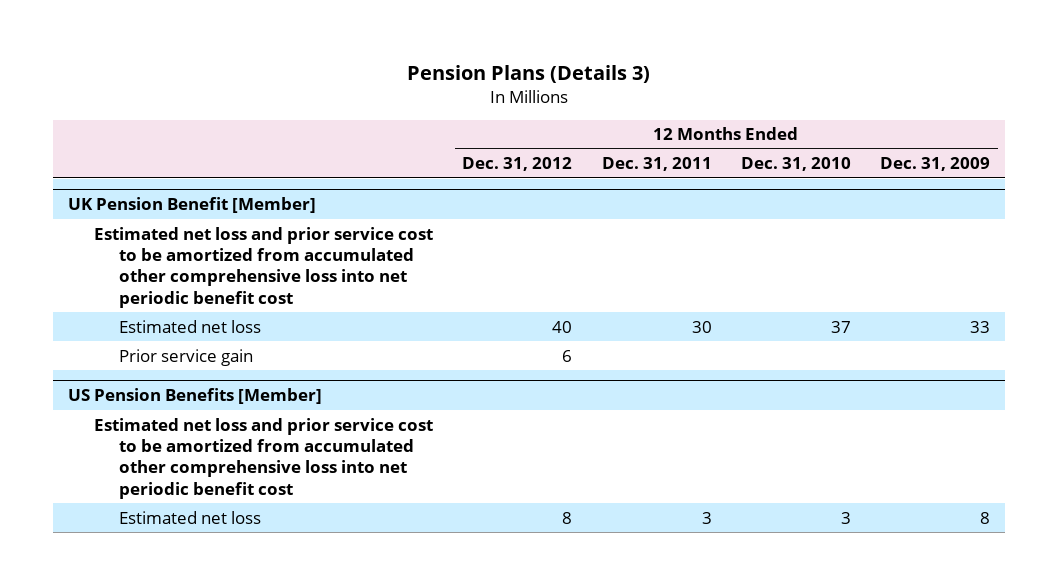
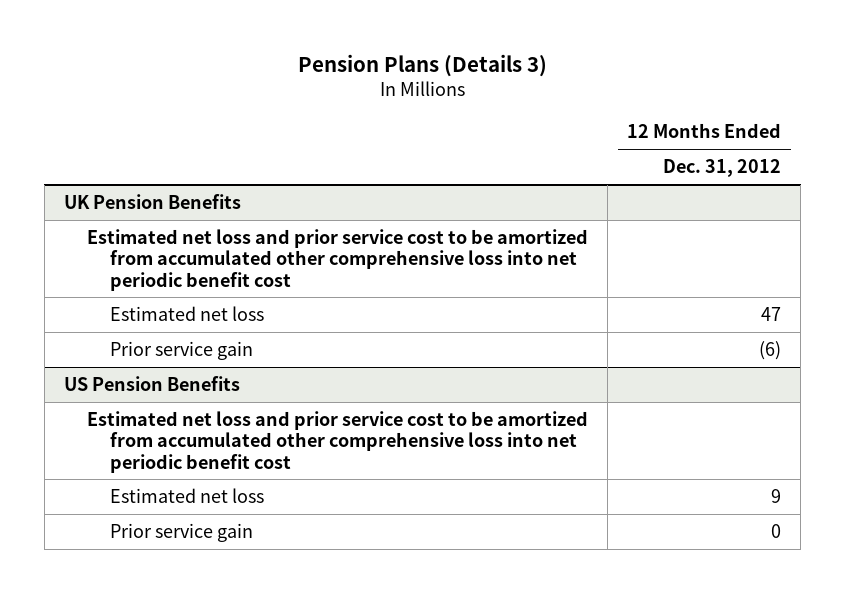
- | 12 Months Ended Dec. 31, 2012 | 12 Months Ended Dec. 31, 2011 | 12 Months Ended Dec. 31, 2010 | 12 Months Ended Dec. 31, 2009
+ | 12 Months Ended Dec. 31, 2012
- UK Pension Benefit [Member]
+ UK Pension Benefits
- Estimated net loss | 40 | 30 | 37 | 33
- Prior service gain | 6 | | |
- US Pension Benefits [Member]
+ Estimated net loss | 47
+ Prior service gain | (6)
+ US Pension Benefits
- Estimated net loss | 8 | 3 | 3 | 8
+ Estimated net loss | 9
+ Prior service gain | 0

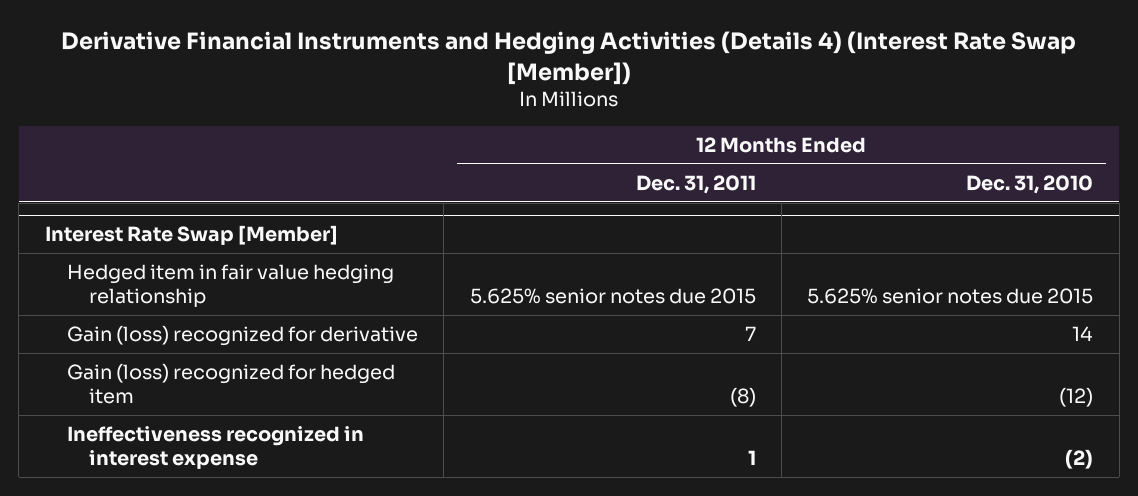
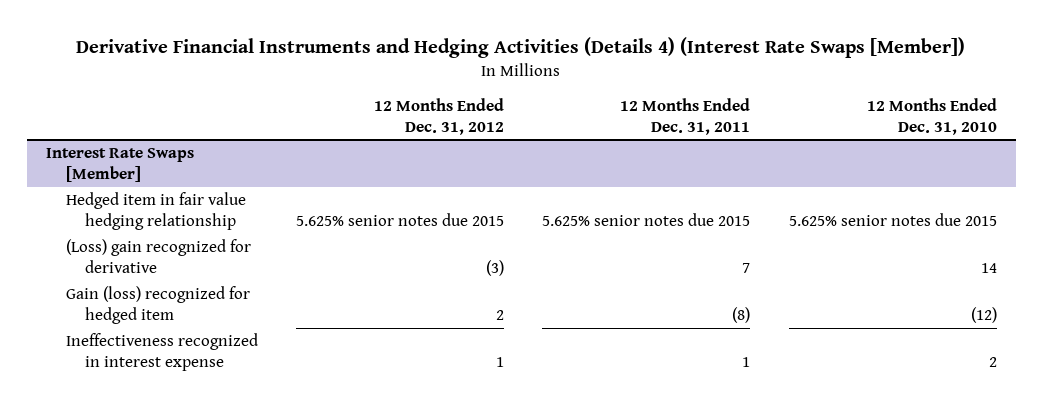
- Derivative Financial Instruments and Hedging Activities (Details 4) (Interest Rate Swap [Member])
+ Derivative Financial Instruments and Hedging Activities (Details 4) (Interest Rate Swaps [Member])
- | 12 Months Ended Dec. 31, 2011 | 12 Months Ended Dec. 31, 2010
+ | 12 Months Ended Dec. 31, 2012 | 12 Months Ended Dec. 31, 2011 | 12 Months Ended Dec. 31, 2010
- Interest Rate Swap [Member]
+ Interest Rate Swaps [Member]
- Gain (loss) recognized for derivative | 7 | 14
+ (Loss) gain recognized for derivative | (3) | 7 | 14
- Ineffectiveness recognized in interest expense | 1 | (2)
+ Ineffectiveness recognized in interest expense | 1 | 1 | 2

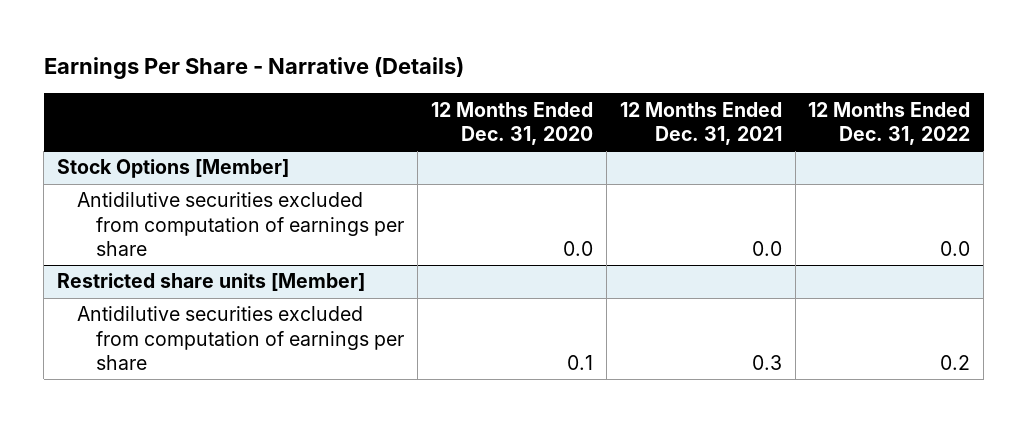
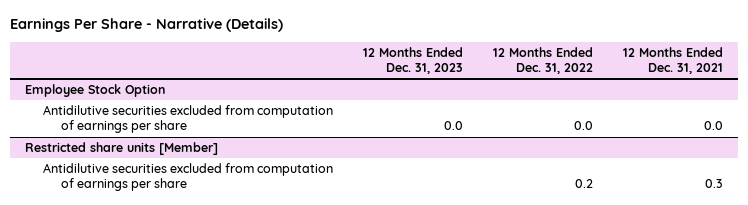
- | 12 Months Ended Dec. 31, 2020 | 12 Months Ended Dec. 31, 2021 | 12 Months Ended Dec. 31, 2022
+ | 12 Months Ended Dec. 31, 2023 | 12 Months Ended Dec. 31, 2022 | 12 Months Ended Dec. 31, 2021
- Stock Options [Member]
+ Employee Stock Option

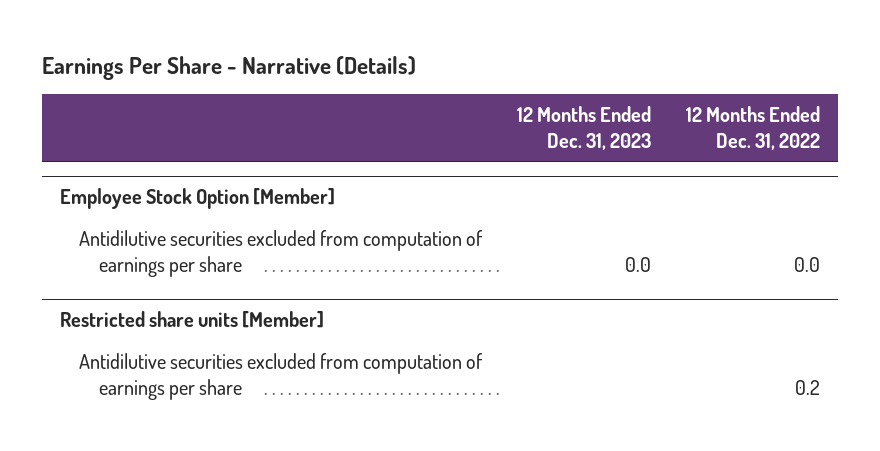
- | 12 Months Ended Dec. 31, 2023 | 12 Months Ended Dec. 31, 2022 | 12 Months Ended Dec. 31, 2021
+ | 12 Months Ended Dec. 31, 2023 | 12 Months Ended Dec. 31, 2022
- Employee Stock Option
+ Employee Stock Option [Member]

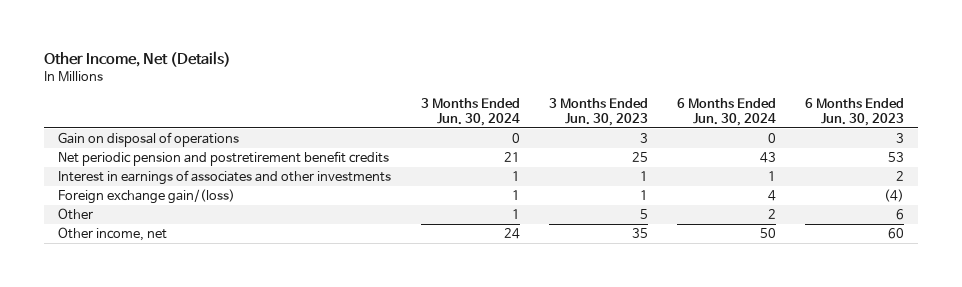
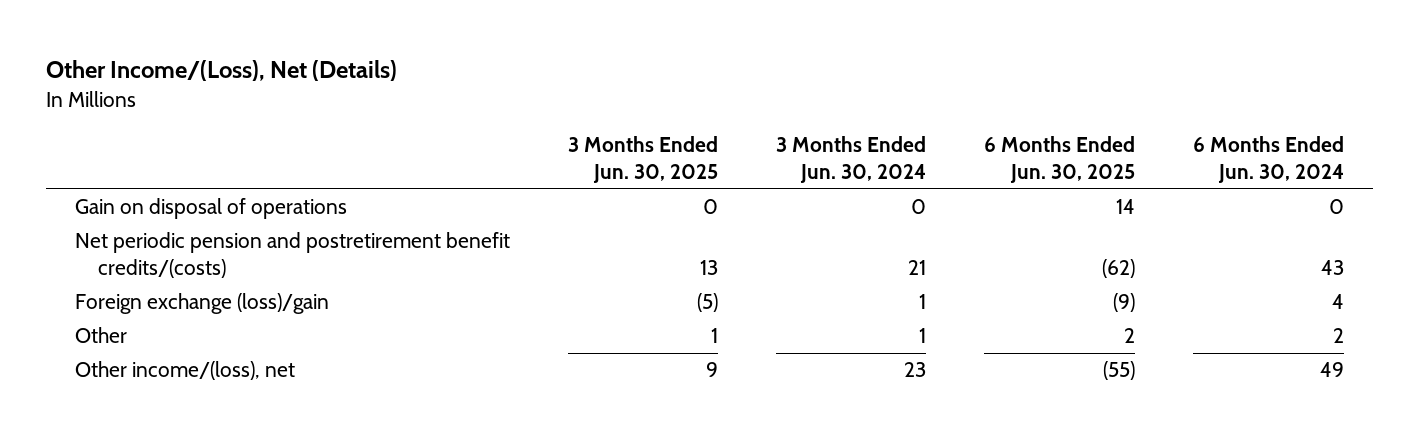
- Other Income, Net (Details)
+ Other Income/(Loss), Net (Details)
- | 3 Months Ended Jun. 30, 2024 | 3 Months Ended Jun. 30, 2023 | 6 Months Ended Jun. 30, 2024 | 6 Months Ended Jun. 30, 2023
+ | 3 Months Ended Jun. 30, 2025 | 3 Months Ended Jun. 30, 2024 | 6 Months Ended Jun. 30, 2025 | 6 Months Ended Jun. 30, 2024
- Net periodic pension and postretirement benefit credits | 21 | 25 | 43 | 53
- Interest in earnings of associates and other investments | 1 | 1 | 1 | 2
- Foreign exchange gain/(loss) | 1 | 1 | 4 | (4)
+ Net periodic pension and postretirement benefit credits/(costs) | 13 | 21 | (62) | 43
+ Foreign exchange (loss)/gain | (5) | 1 | (9) | 4
- Other income, net | 24 | 35 | 50 | 60
+ Other income/(loss), net | 9 | 23 | (55) | 49

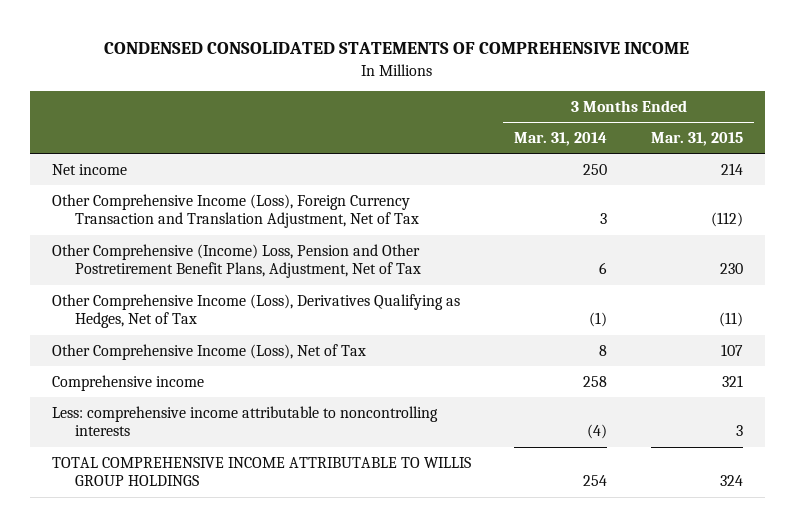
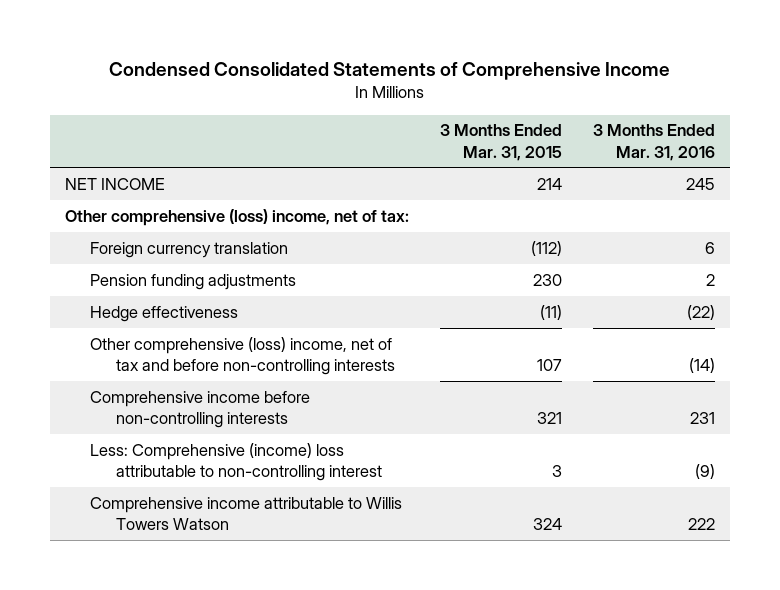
- CONDENSED CONSOLIDATED STATEMENTS OF COMPREHENSIVE INCOME
+ Condensed Consolidated Statements of Comprehensive Income
- | 3 Months Ended Mar. 31, 2014 | 3 Months Ended Mar. 31, 2015
+ | 3 Months Ended Mar. 31, 2015 | 3 Months Ended Mar. 31, 2016
- Net income | 250 | 214
- Other Comprehensive Income (Loss), Foreign Currency Transaction and Translation Adjustment, Net of Tax | 3 | (112)
- Other Comprehensive (Income) Loss, Pension and Other Postretirement Benefit Plans, Adjustment, Net of Tax | 6 | 230
- Other Comprehensive Income (Loss), Derivatives Qualifying as Hedges, Net of Tax | (1) | (11)
- Other Comprehensive Income (Loss), Net of Tax | 8 | 107
- Comprehensive income | 258 | 321
- Less: comprehensive income attributable to noncontrolling interests | (4) | 3
- TOTAL COMPREHENSIVE INCOME ATTRIBUTABLE TO WILLIS GROUP HOLDINGS | 254 | 324
+ NET INCOME | 214 | 245
+ Other comprehensive (loss) income, net of tax:
+ Foreign currency translation | (112) | 6
+ Pension funding adjustments | 230 | 2
+ Hedge effectiveness | (11) | (22)
+ Other comprehensive (loss) income, net of tax and before non-controlling interests | 107 | (14)
+ Comprehensive income before non-controlling interests | 321 | 231
+ Less: Comprehensive (income) loss attributable to non-controlling interest | 3 | (9)
+ Comprehensive income attributable to Willis Towers Watson | 324 | 222

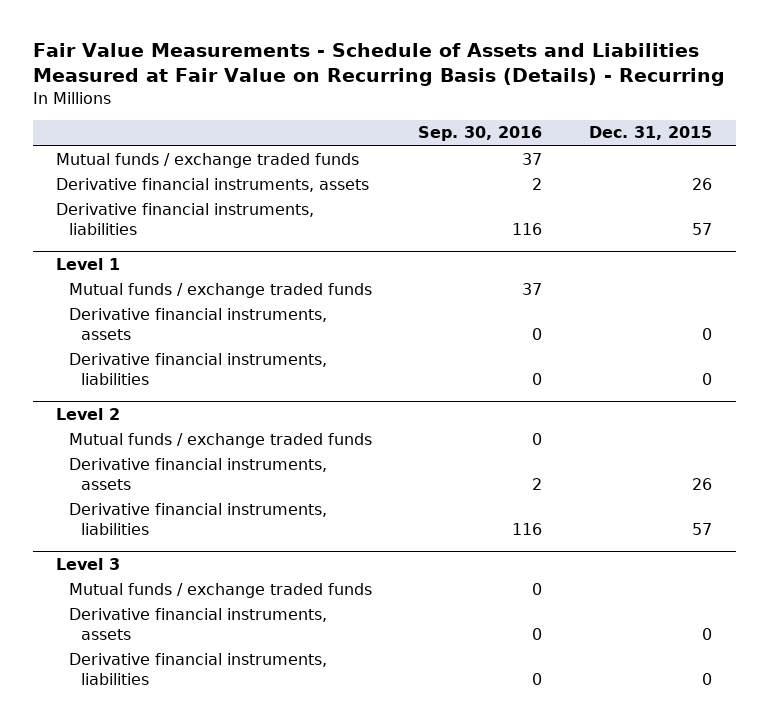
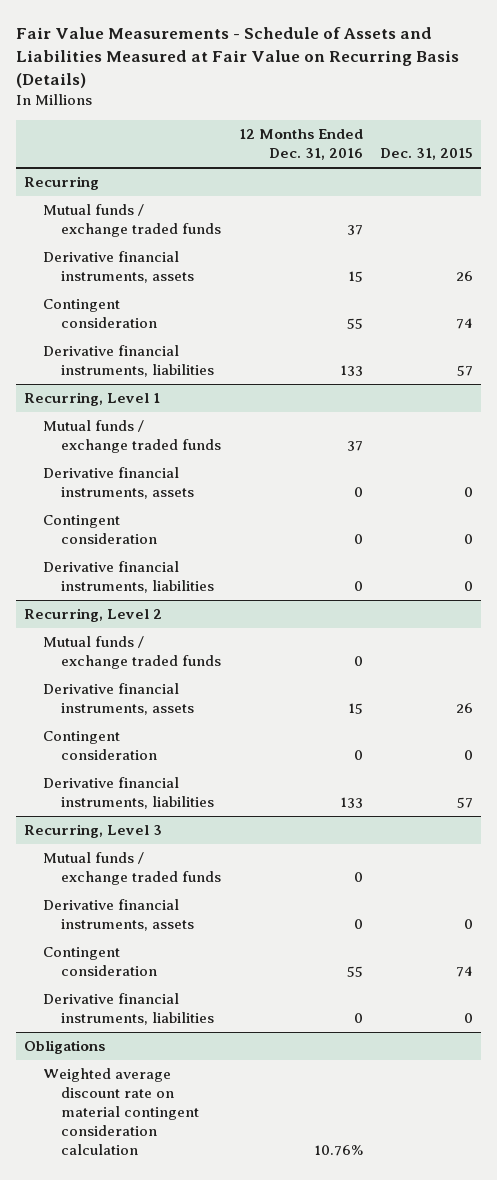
- Fair Value Measurements - Schedule of Assets and Liabilities Measured at Fair Value on Recurring Basis (Details) - Recurring
+ Fair Value Measurements - Schedule of Assets and Liabilities Measured at Fair Value on Recurring Basis (Details)
- | Sep. 30, 2016 | Dec. 31, 2015
+ | 12 Months Ended Dec. 31, 2016 | Dec. 31, 2015
+ Recurring
+ Contingent consideration | 55 | 74
- Level 1
+ Recurring, Level 1
+ Contingent consideration | 0 | 0
- Level 2
+ Recurring, Level 2
+ Contingent consideration | 0 | 0
- Level 3
+ Recurring, Level 3
+ Contingent consideration | 55 | 74
+ Obligations
+ Weighted average discount rate on material contingent consideration calculation | 10.76% |

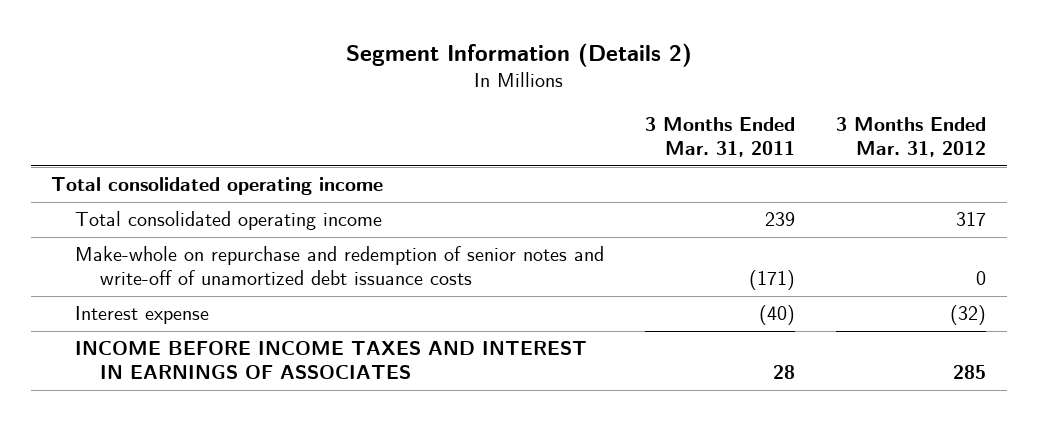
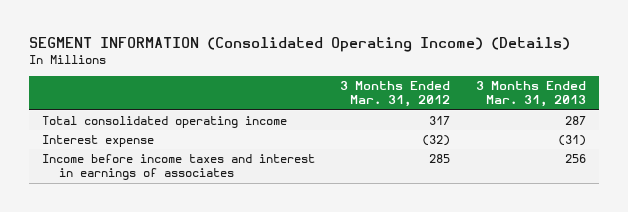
- Segment Information (Details 2)
+ SEGMENT INFORMATION (Consolidated Operating Income) (Details)
- | 3 Months Ended Mar. 31, 2011 | 3 Months Ended Mar. 31, 2012
+ | 3 Months Ended Mar. 31, 2012 | 3 Months Ended Mar. 31, 2013
- Total consolidated operating income
- Make-whole on repurchase and redemption of senior notes and write-off of unamortized debt issuance costs | (171) | 0
- INCOME BEFORE INCOME TAXES AND INTEREST IN EARNINGS OF ASSOCIATES | 28 | 285
+ Income before income taxes and interest in earnings of associates | 285 | 256

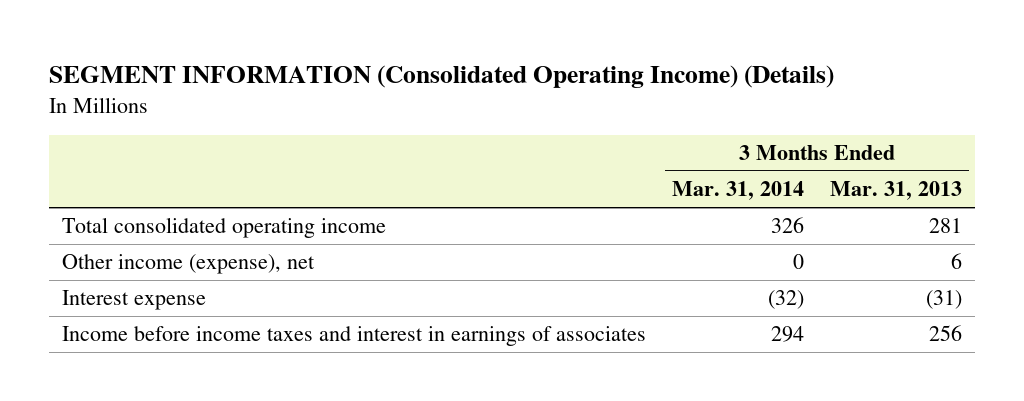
- | 3 Months Ended Mar. 31, 2012 | 3 Months Ended Mar. 31, 2013
+ | 3 Months Ended Mar. 31, 2014 | 3 Months Ended Mar. 31, 2013
- Total consolidated operating income | 317 | 287
+ Total consolidated operating income | 326 | 281
+ Other income (expense), net | 0 | 6

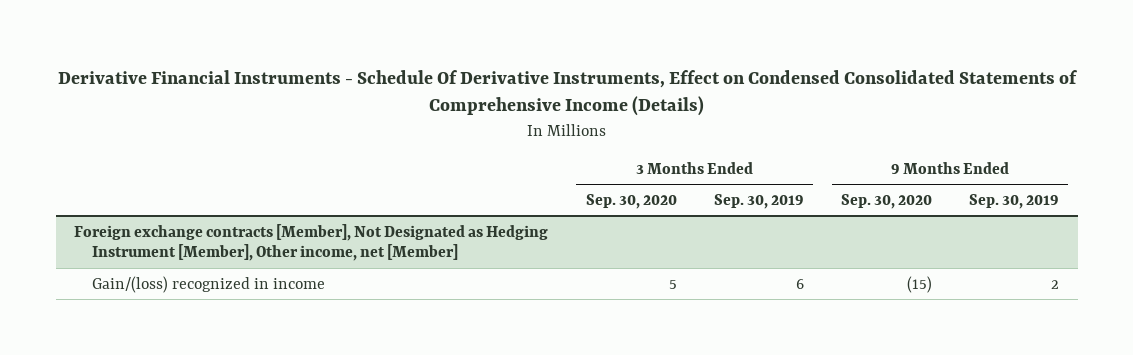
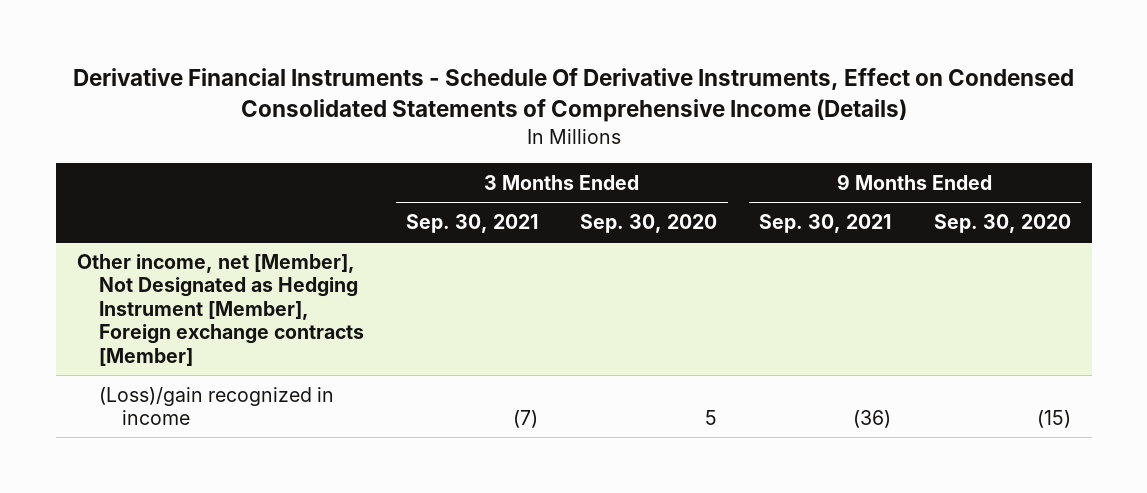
- | 3 Months Ended Sep. 30, 2020 | 3 Months Ended Sep. 30, 2019 | 9 Months Ended Sep. 30, 2020 | 9 Months Ended Sep. 30, 2019
+ | 3 Months Ended Sep. 30, 2021 | 3 Months Ended Sep. 30, 2020 | 9 Months Ended Sep. 30, 2021 | 9 Months Ended Sep. 30, 2020
- Foreign exchange contracts [Member], Not Designated as Hedging Instrument [Member], Other income, net [Member]
- Gain/(loss) recognized in income | 5 | 6 | (15) | 2
+ Other income, net [Member], Not Designated as Hedging Instrument [Member], Foreign exchange contracts [Member]
+ (Loss)/gain recognized in income | (7) | 5 | (36) | (15)

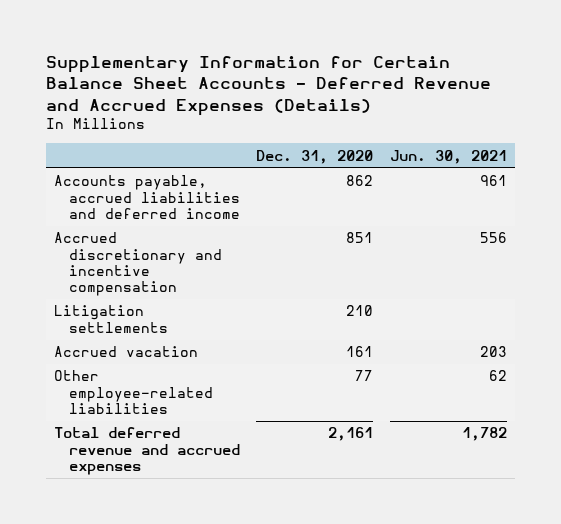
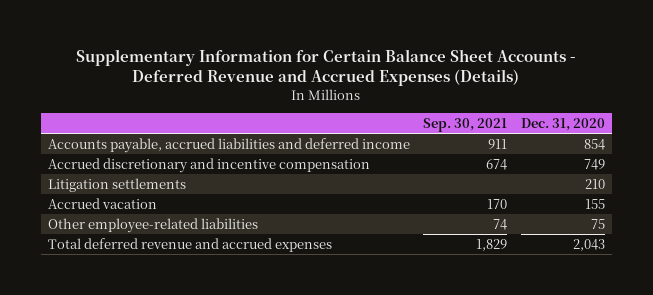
- | Dec. 31, 2020 | Jun. 30, 2021
+ | Sep. 30, 2021 | Dec. 31, 2020
- Accounts payable, accrued liabilities and deferred income | 862 | 961
- Accrued discretionary and incentive compensation | 851 | 556
+ Accounts payable, accrued liabilities and deferred income | 911 | 854
+ Accrued discretionary and incentive compensation | 674 | 749
- Accrued vacation | 161 | 203
- Other employee-related liabilities | 77 | 62
- Total deferred revenue and accrued expenses | 2,161 | 1,782
+ Accrued vacation | 170 | 155
+ Other employee-related liabilities | 74 | 75
+ Total deferred revenue and accrued expenses | 1,829 | 2,043

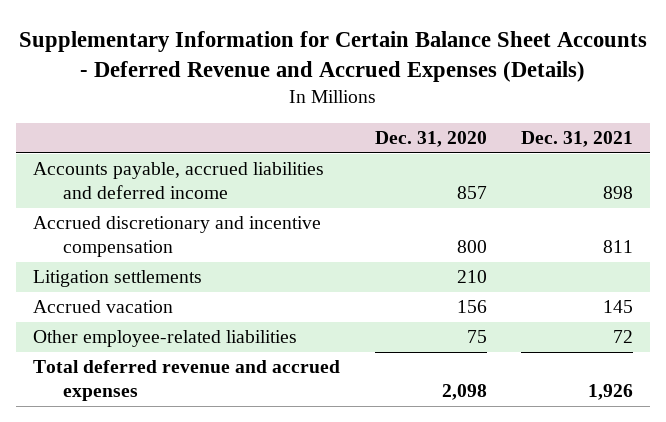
- | Sep. 30, 2021 | Dec. 31, 2020
+ | Dec. 31, 2020 | Dec. 31, 2021
- Accounts payable, accrued liabilities and deferred income | 911 | 854
- Accrued discretionary and incentive compensation | 674 | 749
+ Accounts payable, accrued liabilities and deferred income | 857 | 898
+ Accrued discretionary and incentive compensation | 800 | 811
- Accrued vacation | 170 | 155
+ Accrued vacation | 156 | 145
- Total deferred revenue and accrued expenses | 1,829 | 2,043
+ Total deferred revenue and accrued expenses | 2,098 | 1,926

